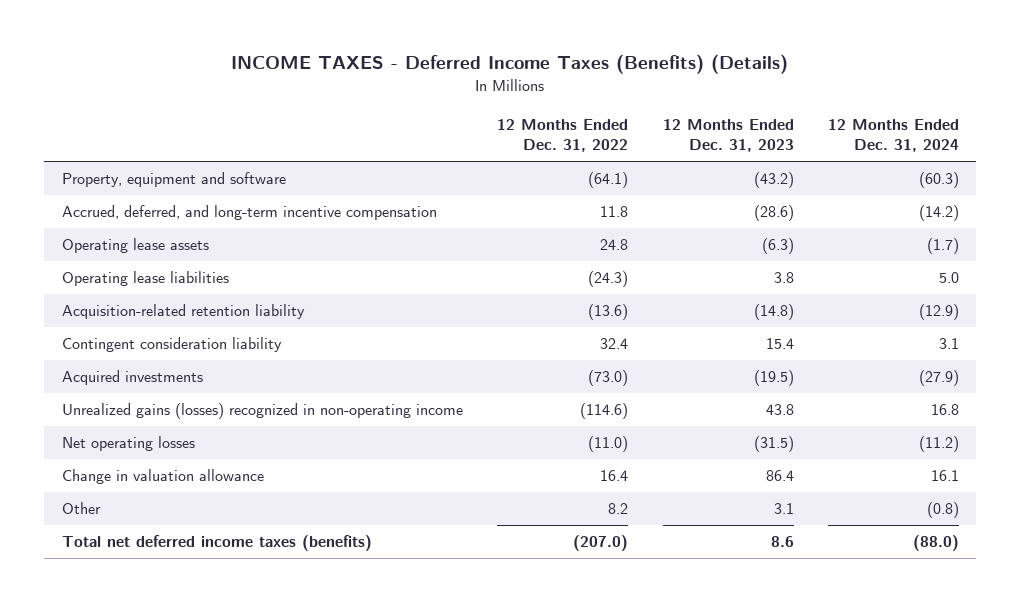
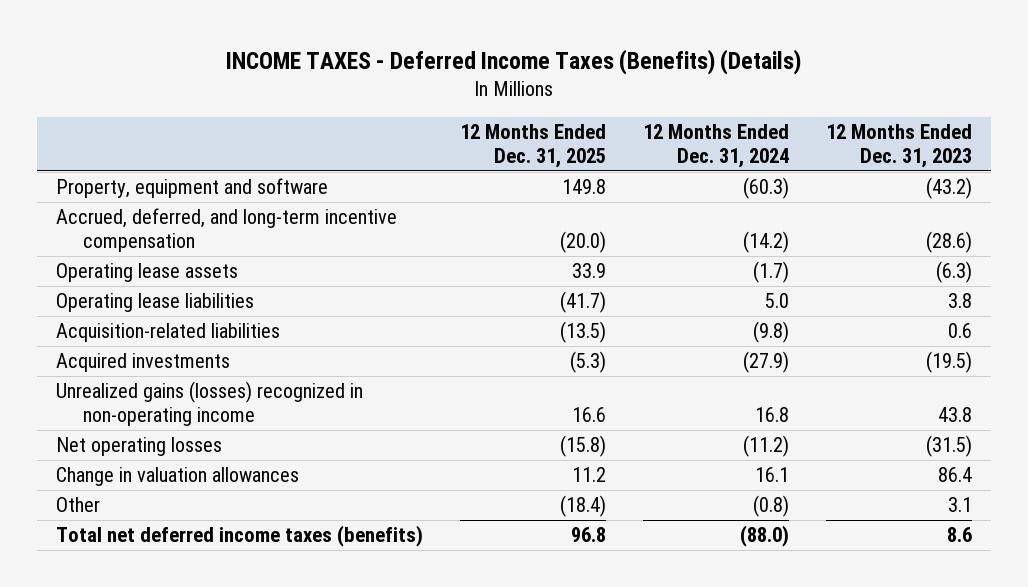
- | 12 Months Ended Dec. 31, 2022 | 12 Months Ended Dec. 31, 2023 | 12 Months Ended Dec. 31, 2024
+ | 12 Months Ended Dec. 31, 2025 | 12 Months Ended Dec. 31, 2024 | 12 Months Ended Dec. 31, 2023
- Acquisition-related retention liability | (13.6) | (14.8) | (12.9)
- Contingent consideration liability | 32.4 | 15.4 | 3.1
+ Acquisition-related liabilities | (13.5) | (9.8) | 0.6
- Change in valuation allowance | 16.4 | 86.4 | 16.1
+ Change in valuation allowances | 11.2 | 16.1 | 86.4

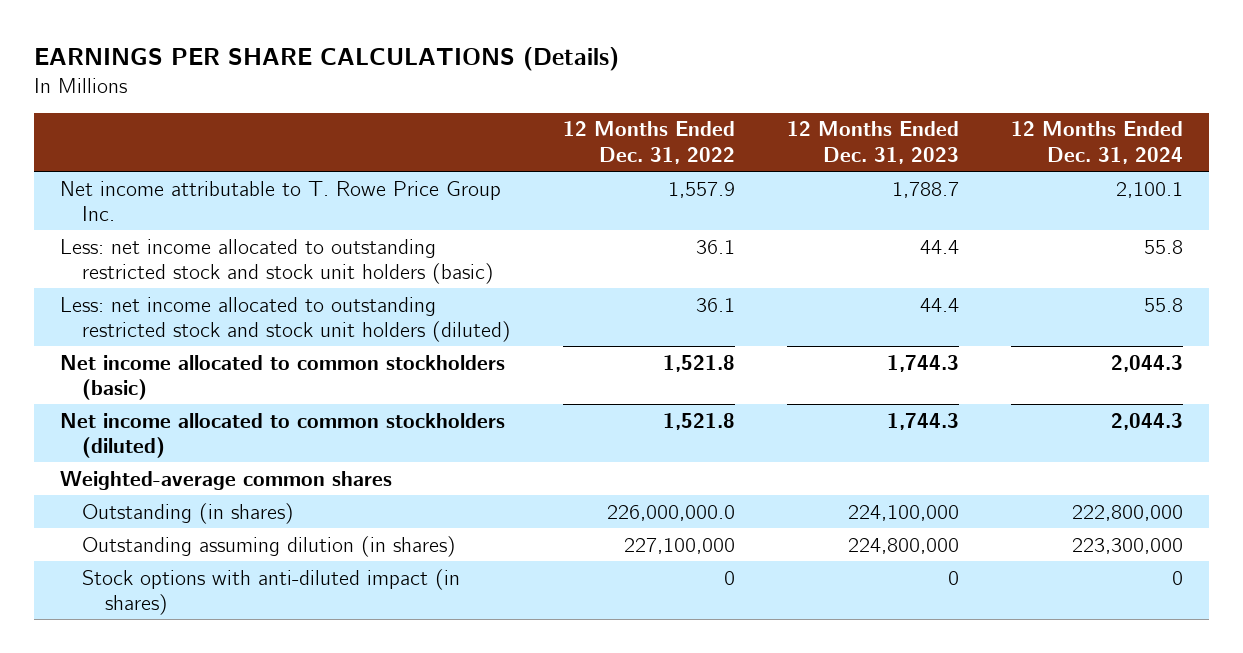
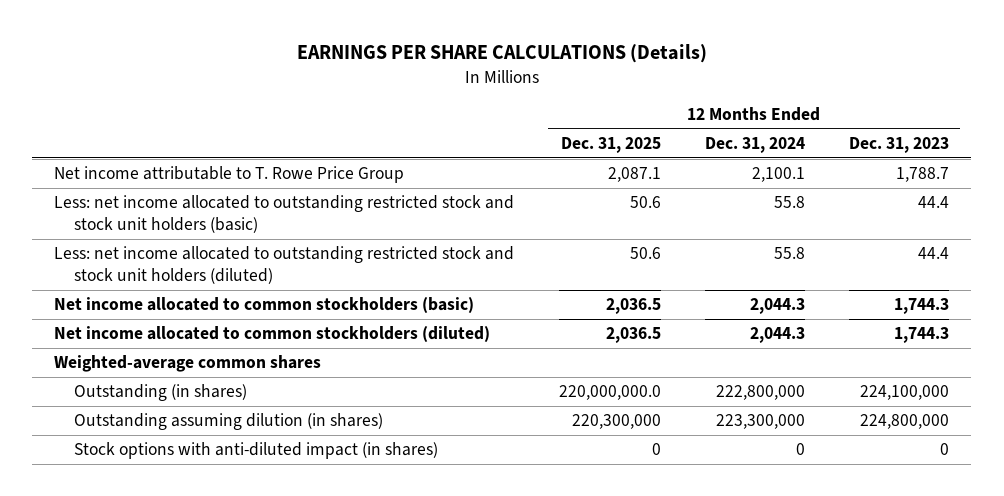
- | 12 Months Ended Dec. 31, 2022 | 12 Months Ended Dec. 31, 2023 | 12 Months Ended Dec. 31, 2024
+ | 12 Months Ended Dec. 31, 2025 | 12 Months Ended Dec. 31, 2024 | 12 Months Ended Dec. 31, 2023
- Net income attributable to T. Rowe Price Group Inc. | 1,557.9 | 1,788.7 | 2,100.1
+ Net income attributable to T. Rowe Price Group | 2,087.1 | 2,100.1 | 1,788.7

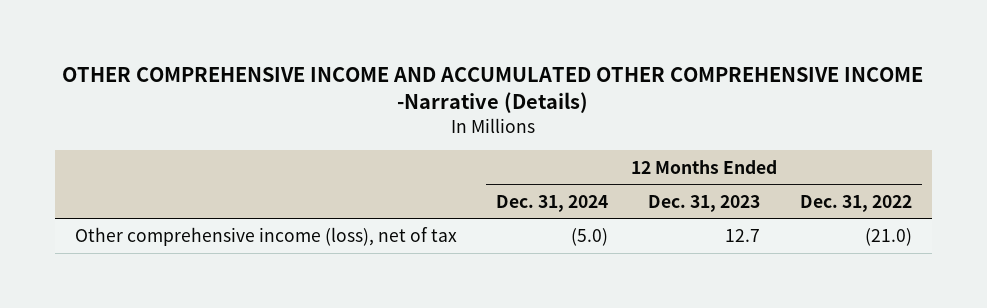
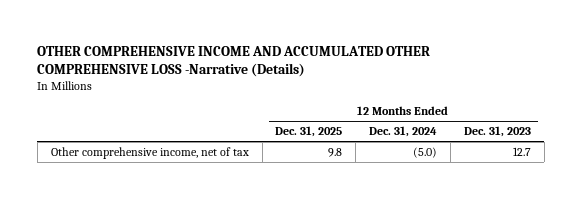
- OTHER COMPREHENSIVE INCOME AND ACCUMULATED OTHER COMPREHENSIVE INCOME -Narrative (Details)
+ OTHER COMPREHENSIVE INCOME AND ACCUMULATED OTHER COMPREHENSIVE LOSS -Narrative (Details)
- | 12 Months Ended Dec. 31, 2024 | 12 Months Ended Dec. 31, 2023 | 12 Months Ended Dec. 31, 2022
+ | 12 Months Ended Dec. 31, 2025 | 12 Months Ended Dec. 31, 2024 | 12 Months Ended Dec. 31, 2023
- Other comprehensive income (loss), net of tax | (5.0) | 12.7 | (21.0)
+ Other comprehensive income, net of tax | 9.8 | (5.0) | 12.7

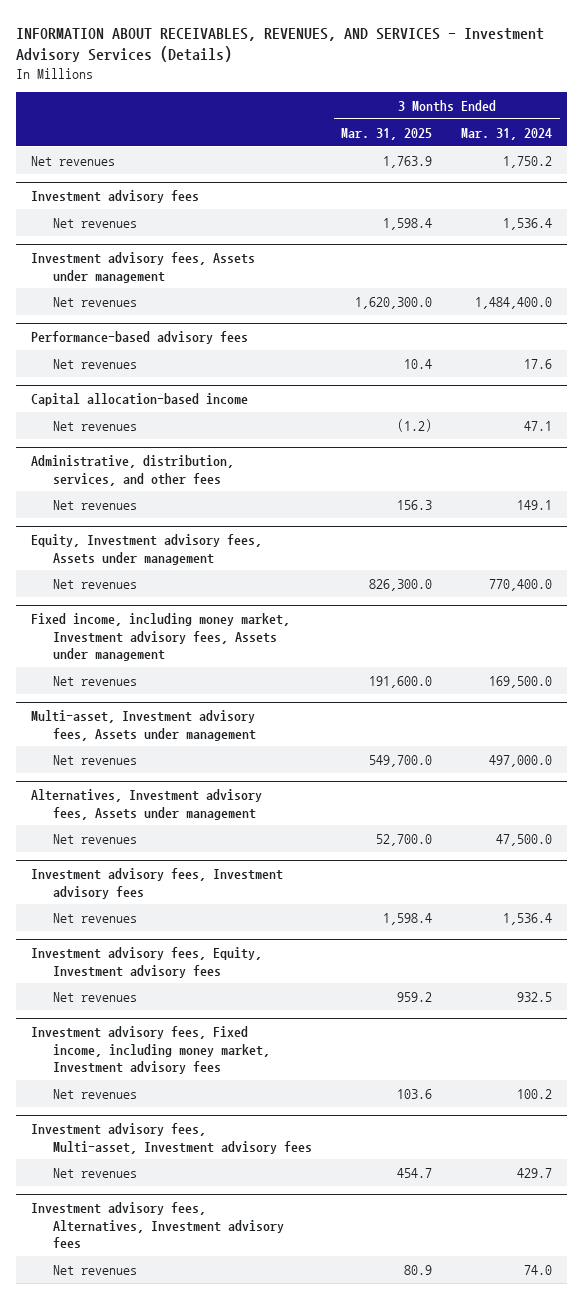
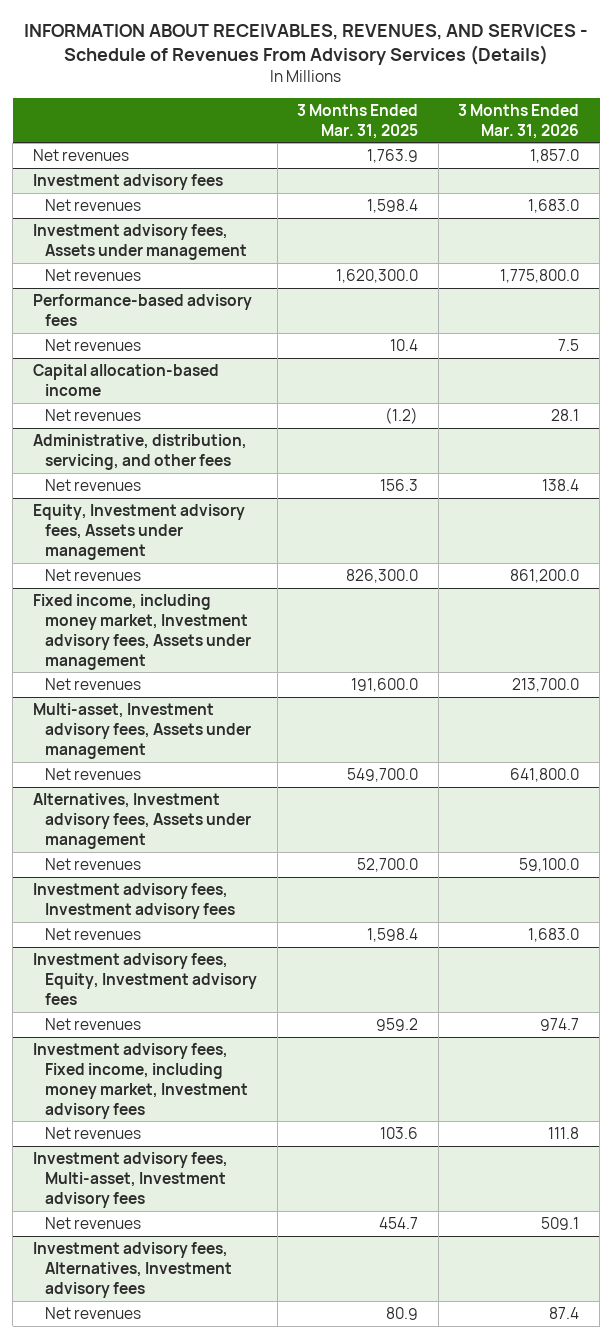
- INFORMATION ABOUT RECEIVABLES, REVENUES, AND SERVICES - Investment Advisory Services (Details)
+ INFORMATION ABOUT RECEIVABLES, REVENUES, AND SERVICES - Schedule of Revenues From Advisory Services (Details)
- | 3 Months Ended Mar. 31, 2025 | 3 Months Ended Mar. 31, 2024
+ | 3 Months Ended Mar. 31, 2025 | 3 Months Ended Mar. 31, 2026
- Administrative, distribution, services, and other fees
+ Administrative, distribution, servicing, and other fees

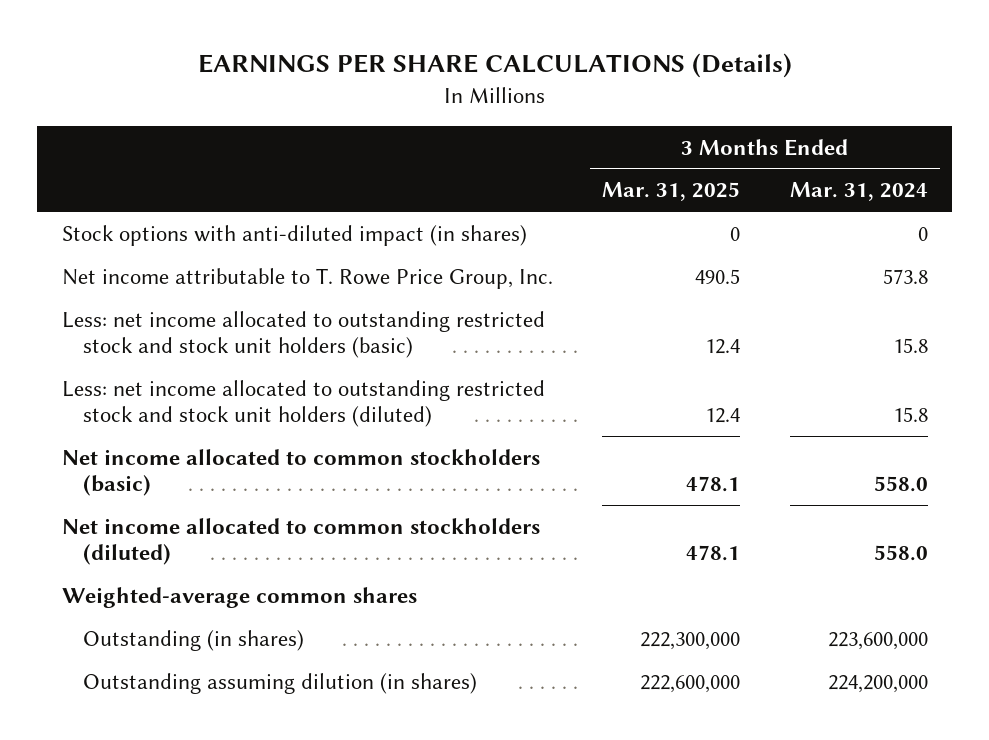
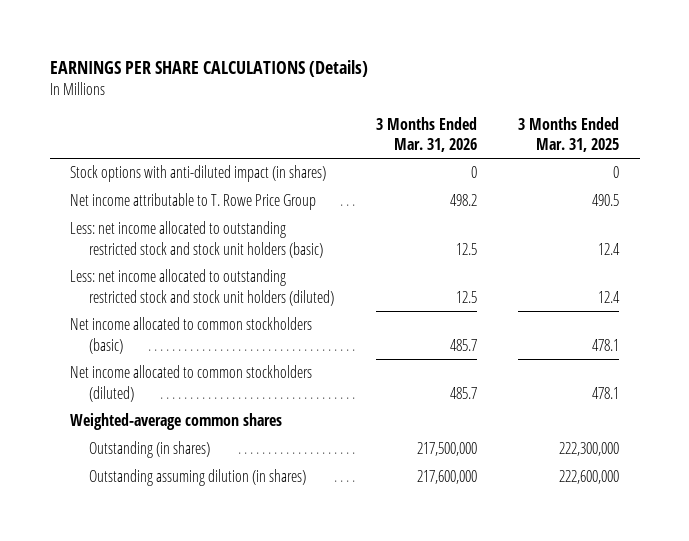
- | 3 Months Ended Mar. 31, 2025 | 3 Months Ended Mar. 31, 2024
+ | 3 Months Ended Mar. 31, 2026 | 3 Months Ended Mar. 31, 2025
- Net income attributable to T. Rowe Price Group, Inc. | 490.5 | 573.8
+ Net income attributable to T. Rowe Price Group | 498.2 | 490.5

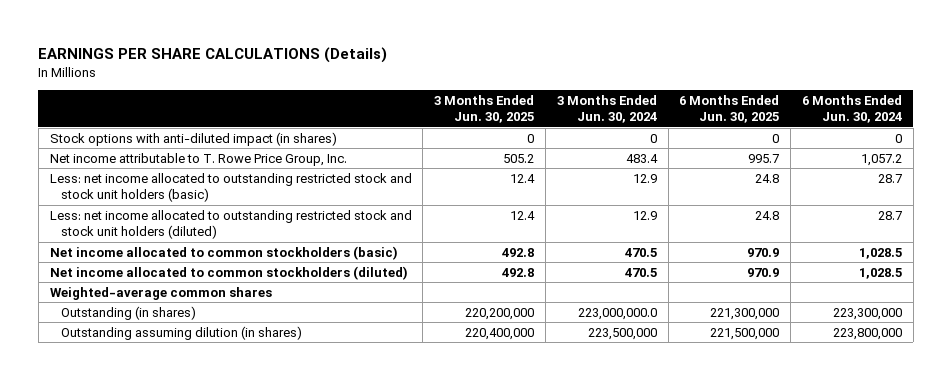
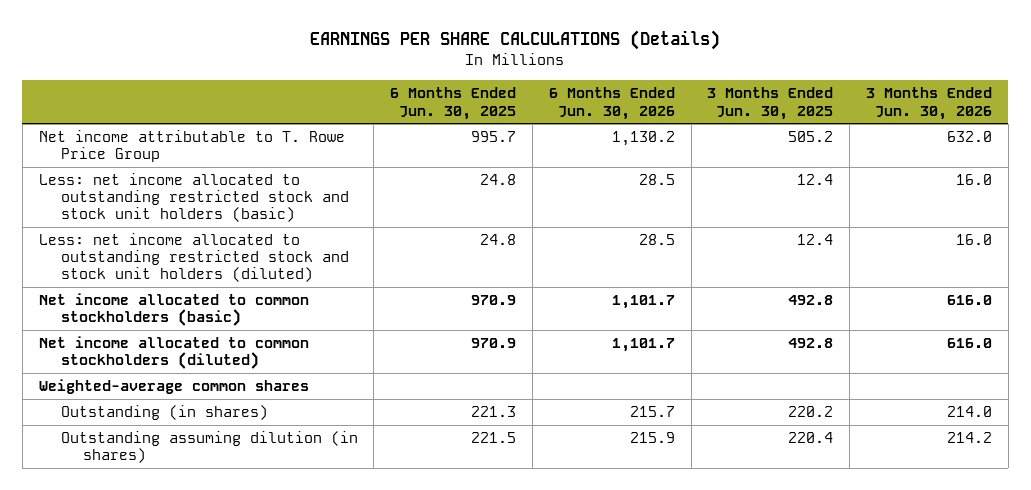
- | 3 Months Ended Jun. 30, 2025 | 3 Months Ended Jun. 30, 2024 | 6 Months Ended Jun. 30, 2025 | 6 Months Ended Jun. 30, 2024
+ | 6 Months Ended Jun. 30, 2025 | 6 Months Ended Jun. 30, 2026 | 3 Months Ended Jun. 30, 2025 | 3 Months Ended Jun. 30, 2026
- Stock options with anti-diluted impact (in shares) | 0 | 0 | 0 | 0
- Net income attributable to T. Rowe Price Group, Inc. | 505.2 | 483.4 | 995.7 | 1,057.2
+ Net income attributable to T. Rowe Price Group | 995.7 | 1,130.2 | 505.2 | 632.0
- Outstanding (in shares) | 220,200,000 | 223,000,000.0 | 221,300,000 | 223,300,000
- Outstanding assuming dilution (in shares) | 220,400,000 | 223,500,000 | 221,500,000 | 223,800,000
+ Outstanding (in shares) | 221.3 | 215.7 | 220.2 | 214.0
+ Outstanding assuming dilution (in shares) | 221.5 | 215.9 | 220.4 | 214.2

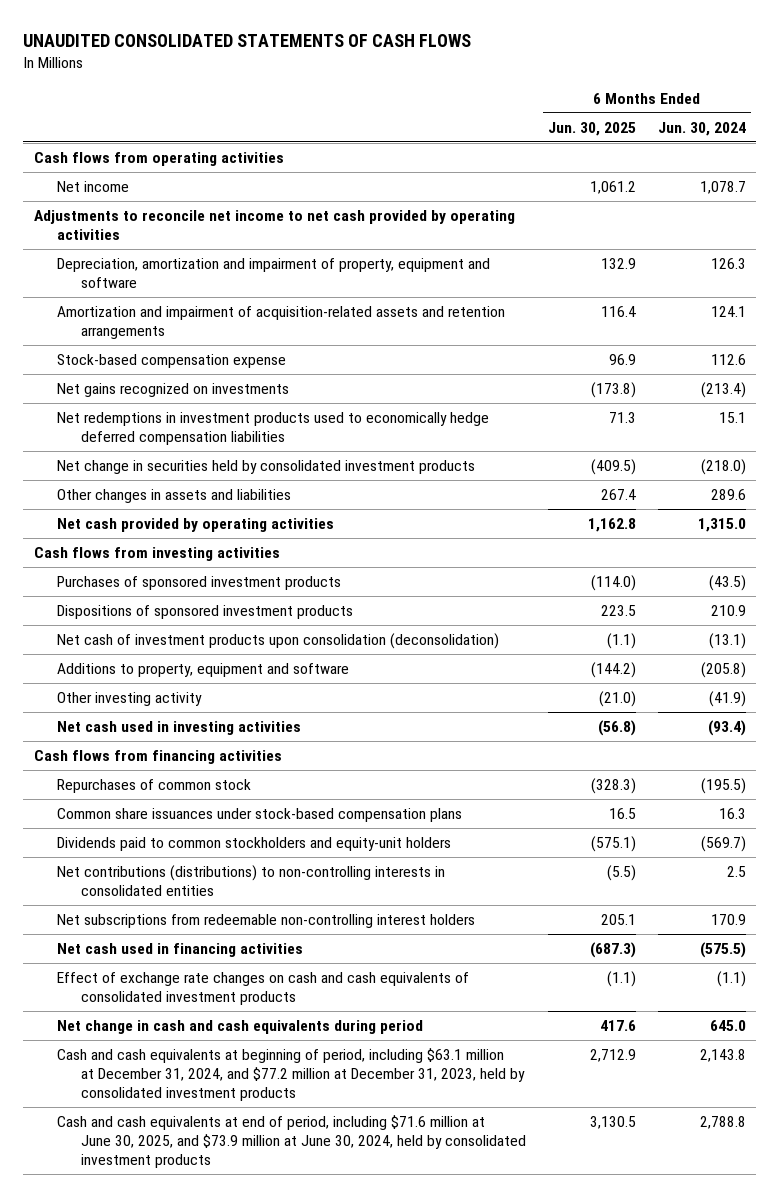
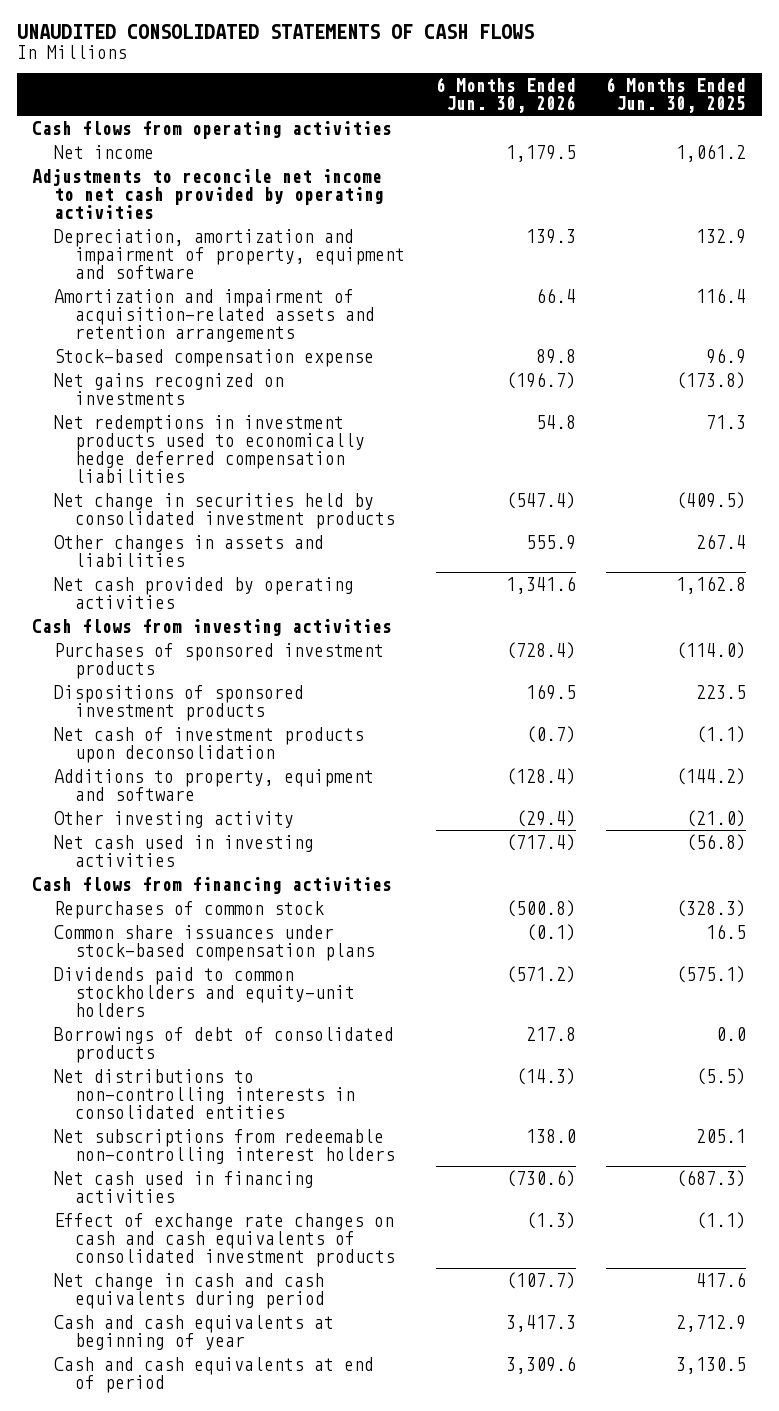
- | 6 Months Ended Jun. 30, 2025 | 6 Months Ended Jun. 30, 2024
+ | 6 Months Ended Jun. 30, 2026 | 6 Months Ended Jun. 30, 2025
- Net cash of investment products upon consolidation (deconsolidation) | (1.1) | (13.1)
+ Net cash of investment products upon deconsolidation | (0.7) | (1.1)
- Net contributions (distributions) to non-controlling interests in consolidated entities | (5.5) | 2.5
+ Borrowings of debt of consolidated products | 217.8 | 0.0
+ Net distributions to non-controlling interests in consolidated entities | (14.3) | (5.5)
- Cash and cash equivalents at beginning of period, including $63.1 million at December 31, 2024, and $77.2 million at December 31, 2023, held by consolidated investment products | 2,712.9 | 2,143.8
- Cash and cash equivalents at end of period, including $71.6 million at June 30, 2025, and $73.9 million at June 30, 2024, held by consolidated investment products | 3,130.5 | 2,788.8
+ Cash and cash equivalents at beginning of year | 3,417.3 | 2,712.9
+ Cash and cash equivalents at end of period | 3,309.6 | 3,130.5

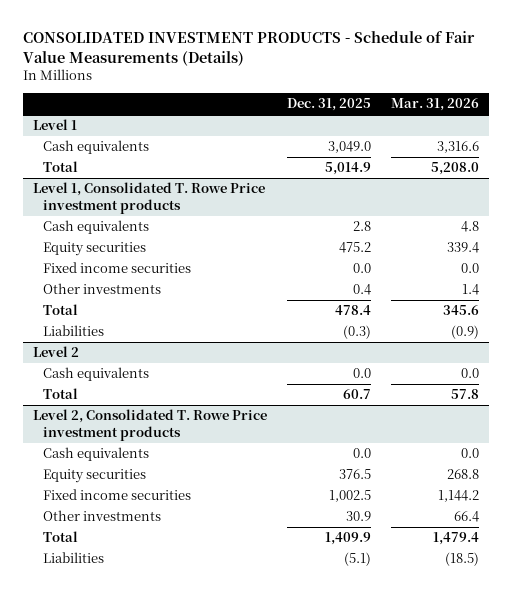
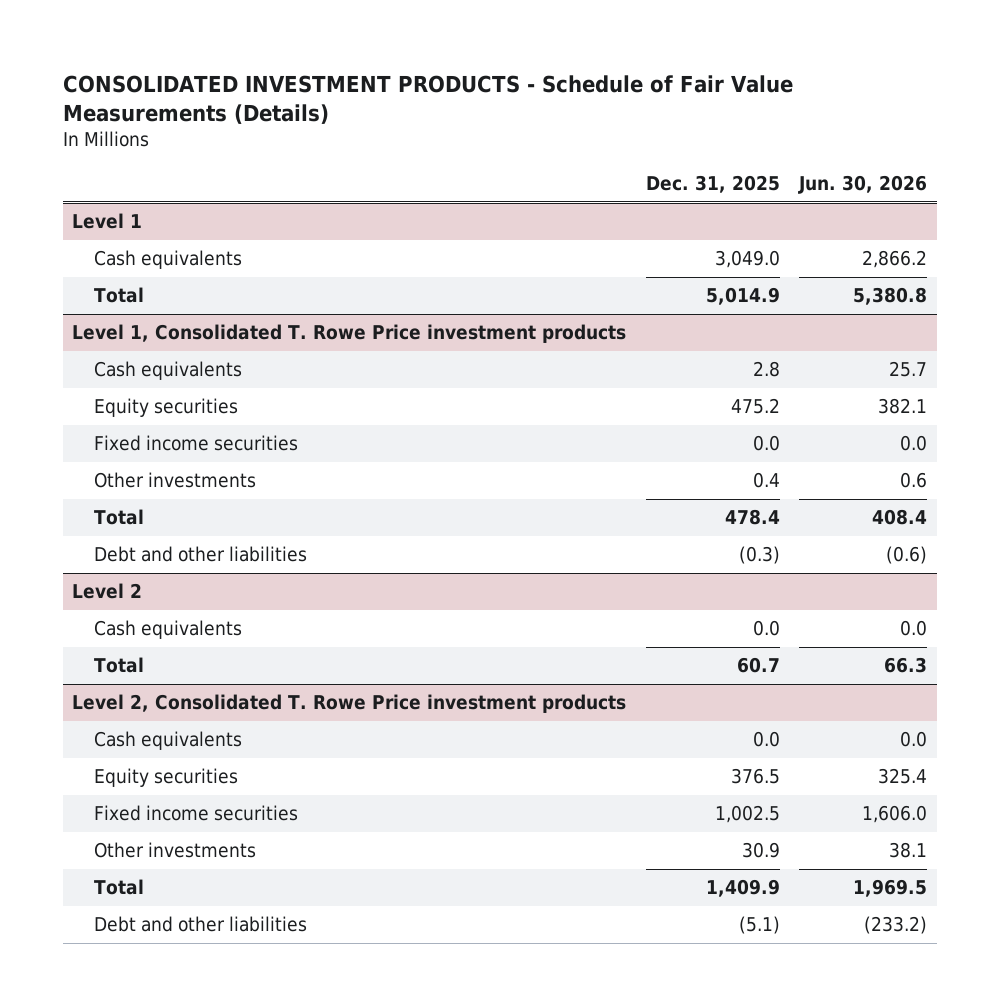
- | Dec. 31, 2025 | Mar. 31, 2026
+ | Dec. 31, 2025 | Jun. 30, 2026
@ Level 1, Consolidated T. Rowe Price investment products
- Liabilities | (0.3) | (0.9)
+ Debt and other liabilities | (0.3) | (0.6)
@ Level 2, Consolidated T. Rowe Price investment products
- Liabilities | (5.1) | (18.5)
+ Debt and other liabilities | (5.1) | (233.2)

